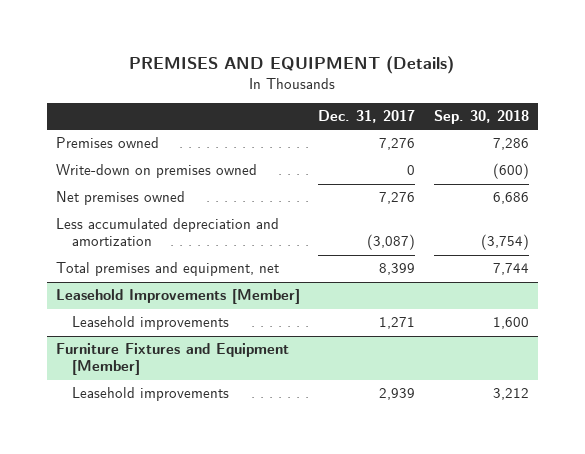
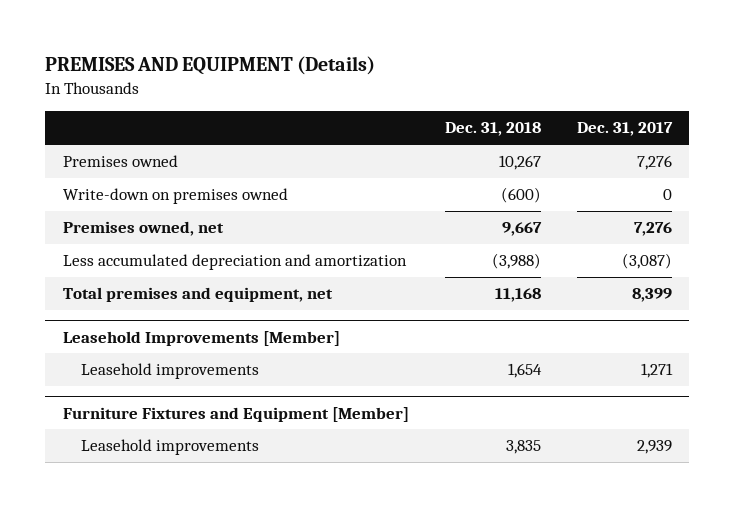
- | Dec. 31, 2017 | Sep. 30, 2018
+ | Dec. 31, 2018 | Dec. 31, 2017
- Net premises owned | 7,276 | 6,686
+ Premises owned, net | 9,667 | 7,276

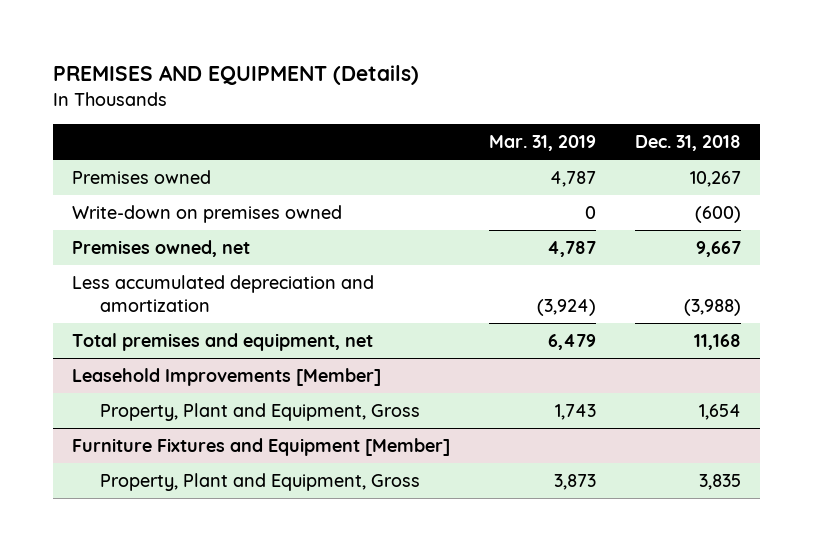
- | Dec. 31, 2018 | Dec. 31, 2017
+ | Mar. 31, 2019 | Dec. 31, 2018
@ Leasehold Improvements [Member]
- Leasehold improvements | 1,654 | 1,271
+ Property, Plant and Equipment, Gross | 1,743 | 1,654
@ Furniture Fixtures and Equipment [Member]
- Leasehold improvements | 3,835 | 2,939
+ Property, Plant and Equipment, Gross | 3,873 | 3,835

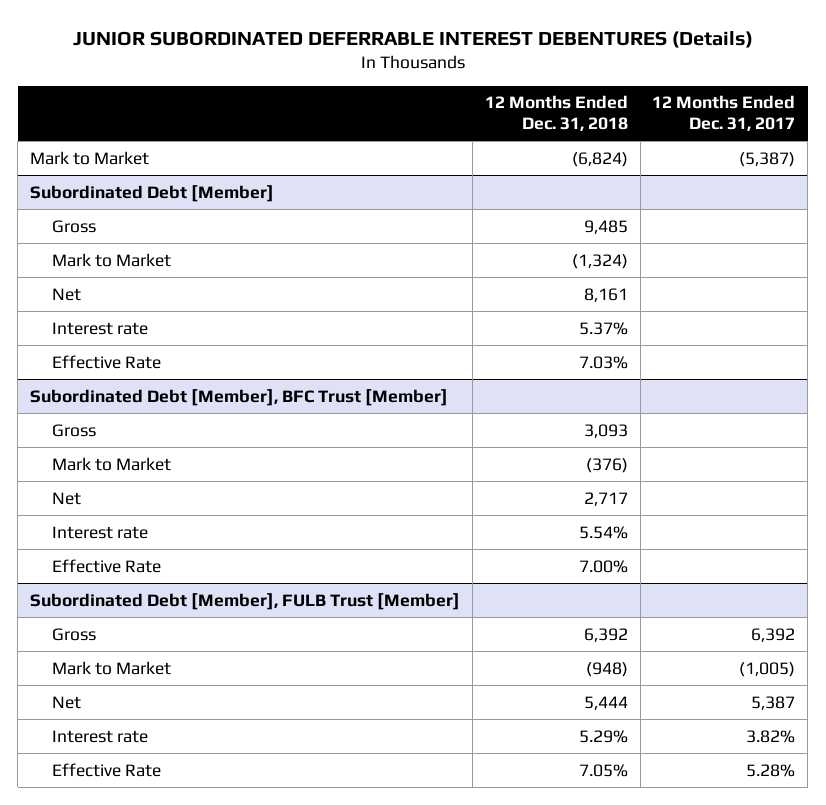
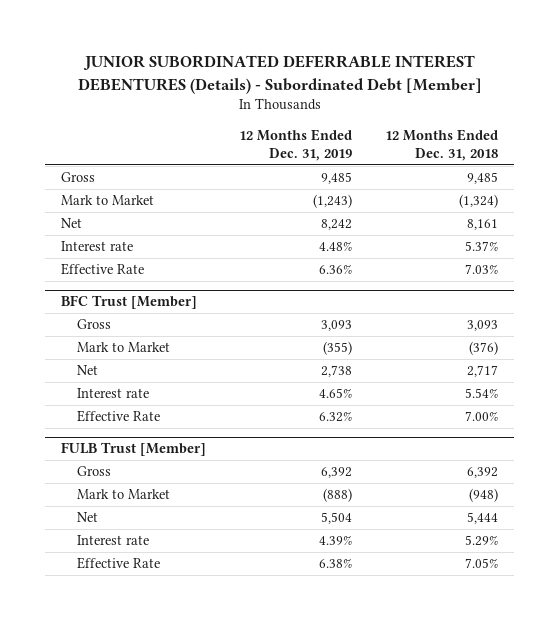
- JUNIOR SUBORDINATED DEFERRABLE INTEREST DEBENTURES (Details)
+ JUNIOR SUBORDINATED DEFERRABLE INTEREST DEBENTURES (Details) - Subordinated Debt [Member]
- | 12 Months Ended Dec. 31, 2018 | 12 Months Ended Dec. 31, 2017
+ | 12 Months Ended Dec. 31, 2019 | 12 Months Ended Dec. 31, 2018
- Mark to Market | (6,824) | (5,387)
- Subordinated Debt [Member]
- Subordinated Debt [Member], BFC Trust [Member]
+ BFC Trust [Member]
- Subordinated Debt [Member], FULB Trust [Member]
+ FULB Trust [Member]

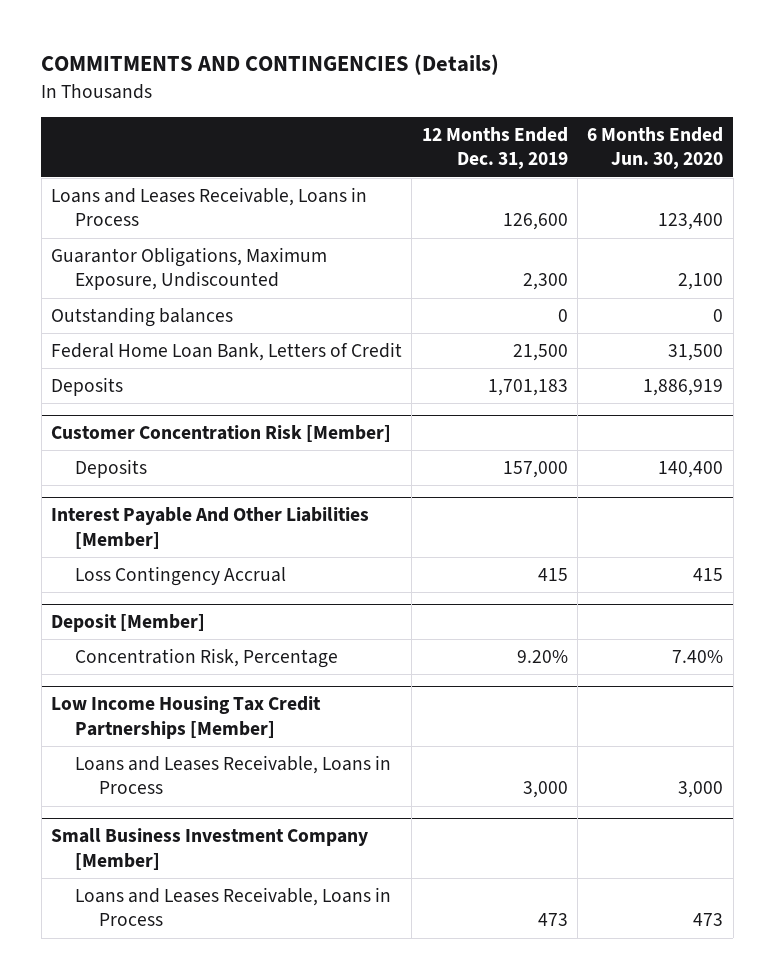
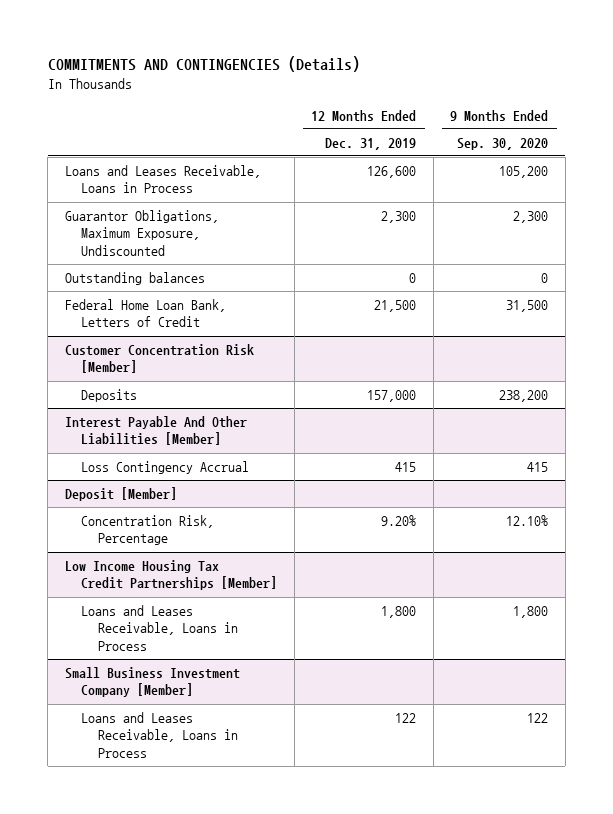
- | 12 Months Ended Dec. 31, 2019 | 6 Months Ended Jun. 30, 2020
+ | 12 Months Ended Dec. 31, 2019 | 9 Months Ended Sep. 30, 2020
- Deposits | 1,701,183 | 1,886,919
@ Low Income Housing Tax Credit Partnerships [Member]
- Loans and Leases Receivable, Loans in Process | 3,000 | 3,000
+ Loans and Leases Receivable, Loans in Process | 1,800 | 1,800
@ Small Business Investment Company [Member]
- Loans and Leases Receivable, Loans in Process | 473 | 473
+ Loans and Leases Receivable, Loans in Process | 122 | 122

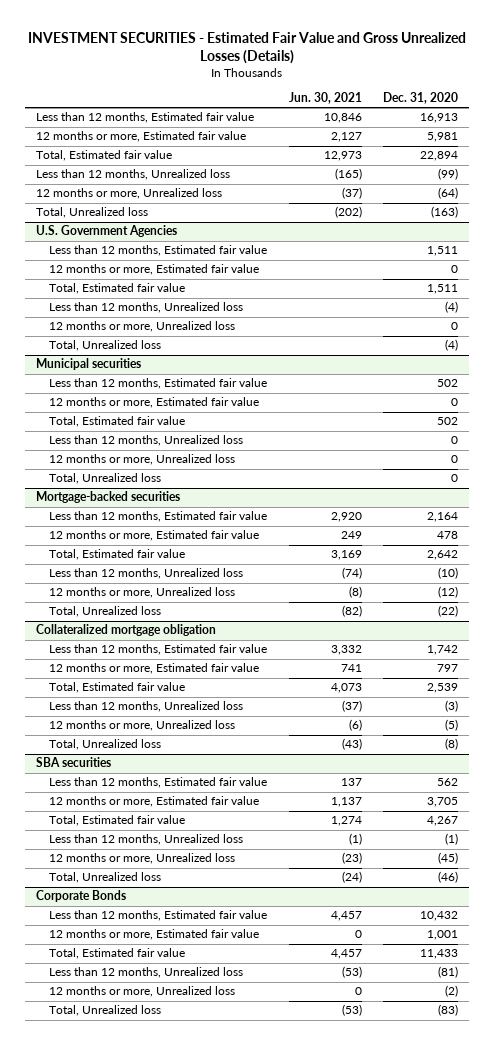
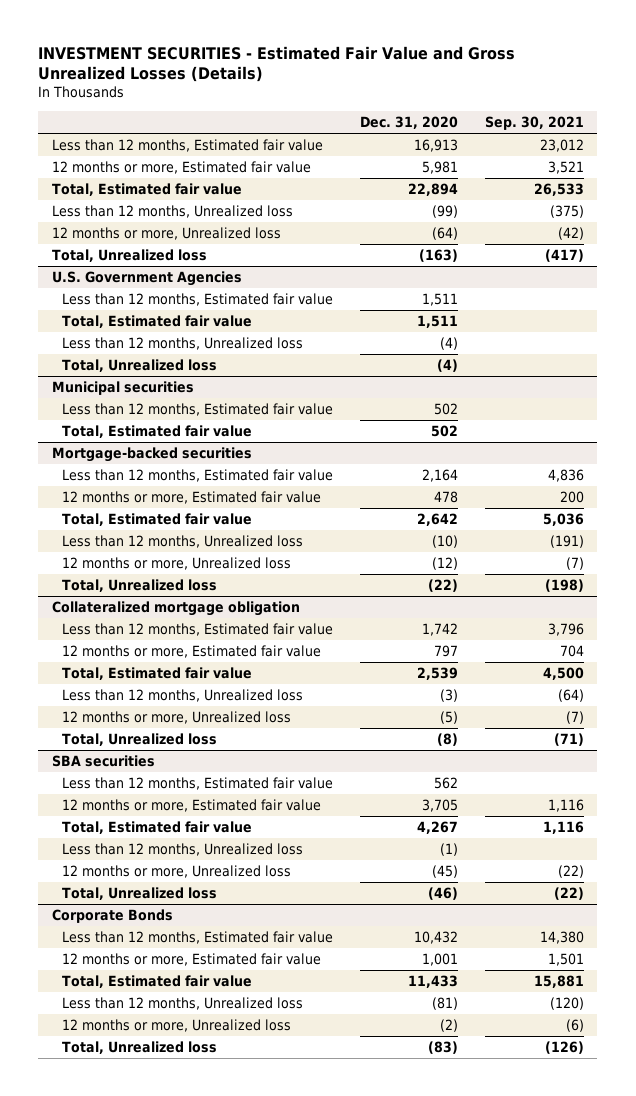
- | Jun. 30, 2021 | Dec. 31, 2020
+ | Dec. 31, 2020 | Sep. 30, 2021
@ U.S. Government Agencies
- 12 months or more, Estimated fair value | | 0
- 12 months or more, Unrealized loss | | 0
@ Municipal securities
- 12 months or more, Estimated fair value | | 0
- Less than 12 months, Unrealized loss | | 0
- 12 months or more, Unrealized loss | | 0
- Total, Unrealized loss | | 0

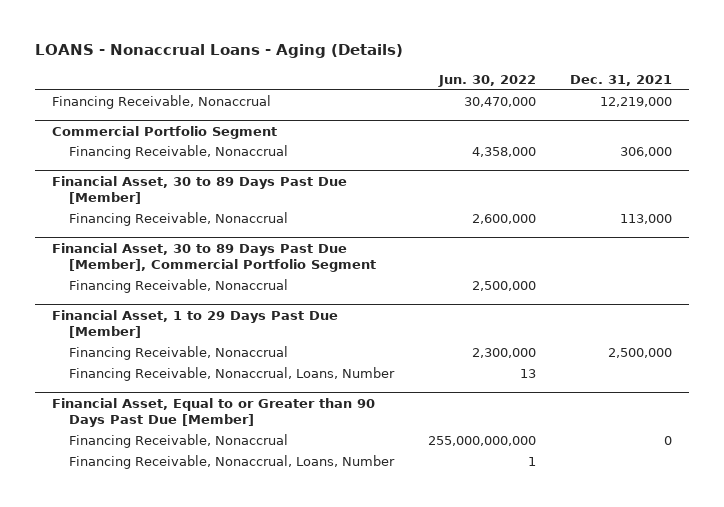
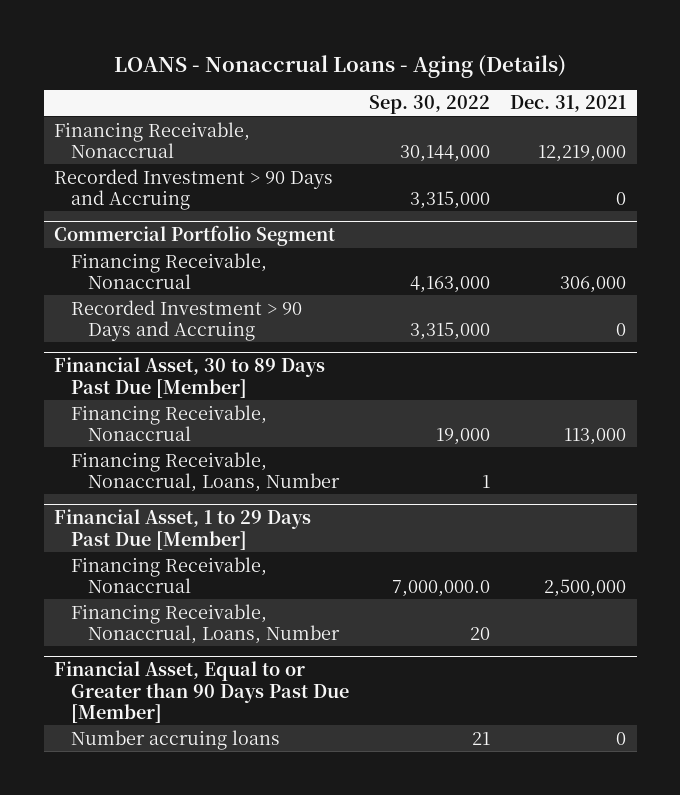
- | Jun. 30, 2022 | Dec. 31, 2021
+ | Sep. 30, 2022 | Dec. 31, 2021
+ Recorded Investment > 90 Days and Accruing | 3,315,000 | 0
@ Commercial Portfolio Segment
+ Recorded Investment > 90 Days and Accruing | 3,315,000 | 0
- Financial Asset, 30 to 89 Days Past Due [Member], Commercial Portfolio Segment
- Financing Receivable, Nonaccrual | 2,500,000 |
@ Financial Asset, 30 to 89 Days Past Due [Member]
+ Financing Receivable, Nonaccrual, Loans, Number | 1 |
@ Financial Asset, Equal to or Greater than 90 Days Past Due [Member]
- Financing Receivable, Nonaccrual | 255,000,000,000 | 0
- Financing Receivable, Nonaccrual, Loans, Number | 1 |
+ Number accruing loans | 21 | 0

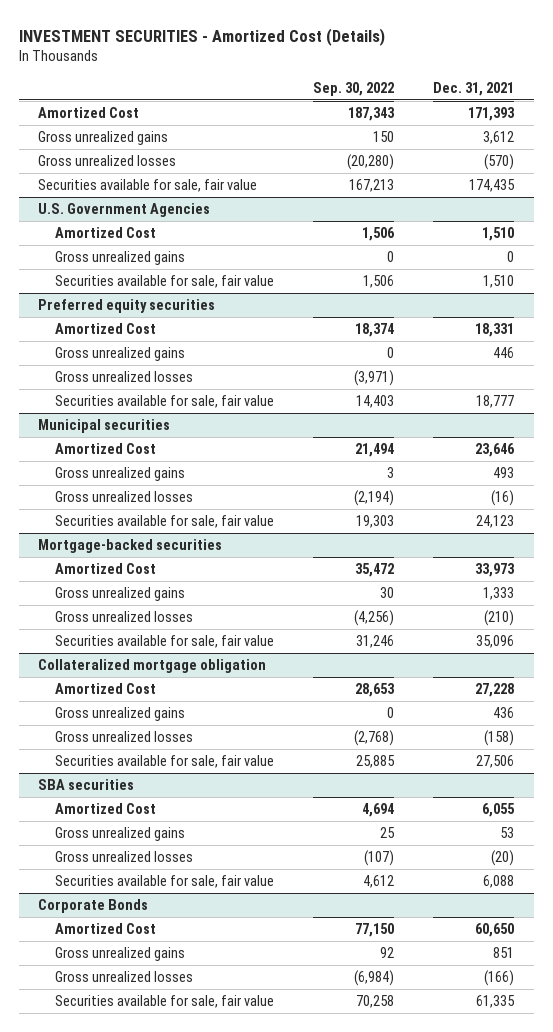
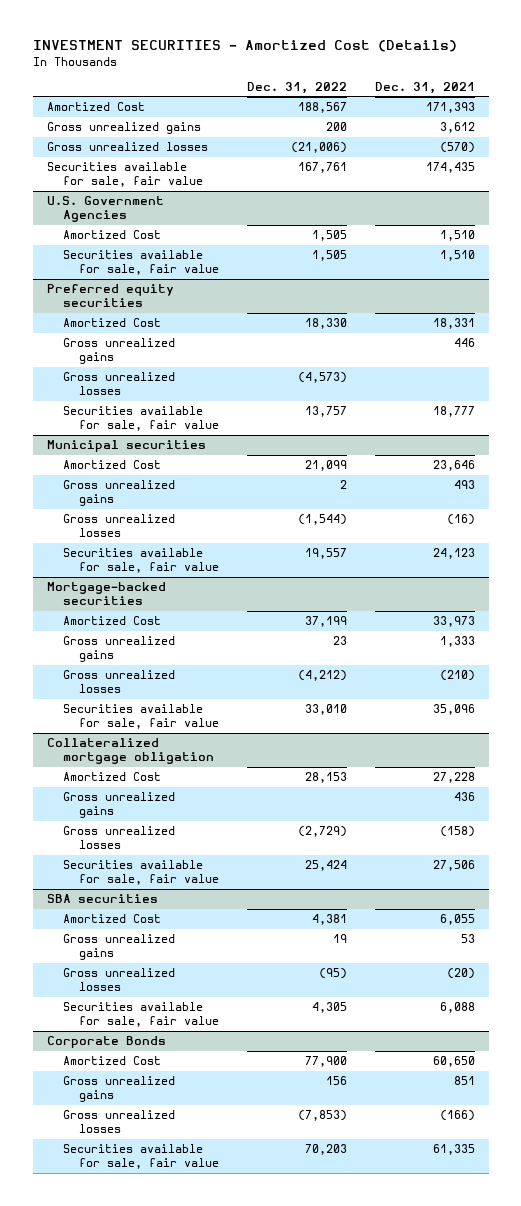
- | Sep. 30, 2022 | Dec. 31, 2021
+ | Dec. 31, 2022 | Dec. 31, 2021
@ U.S. Government Agencies
- Gross unrealized gains | 0 | 0

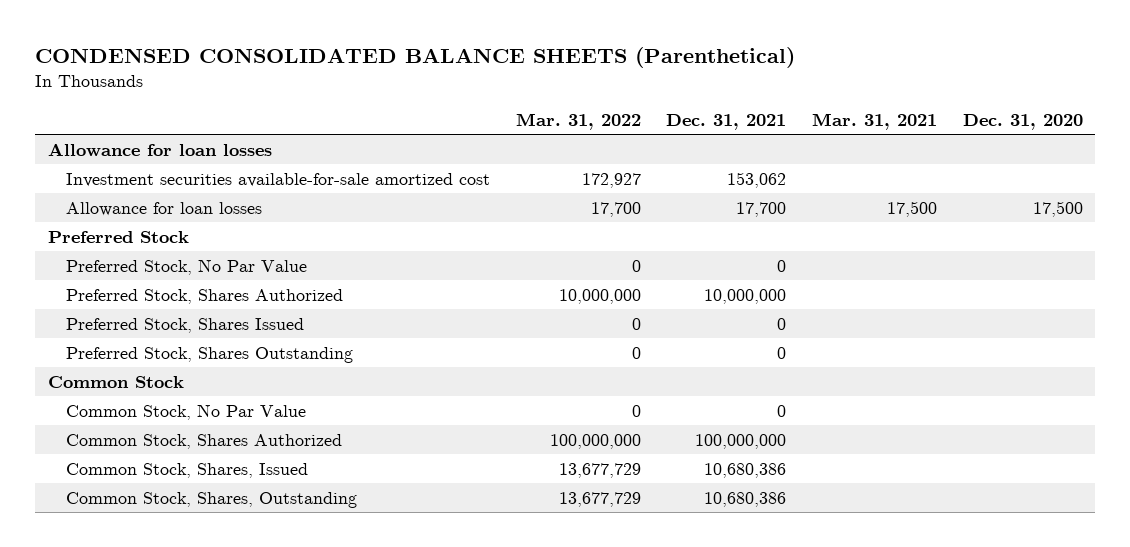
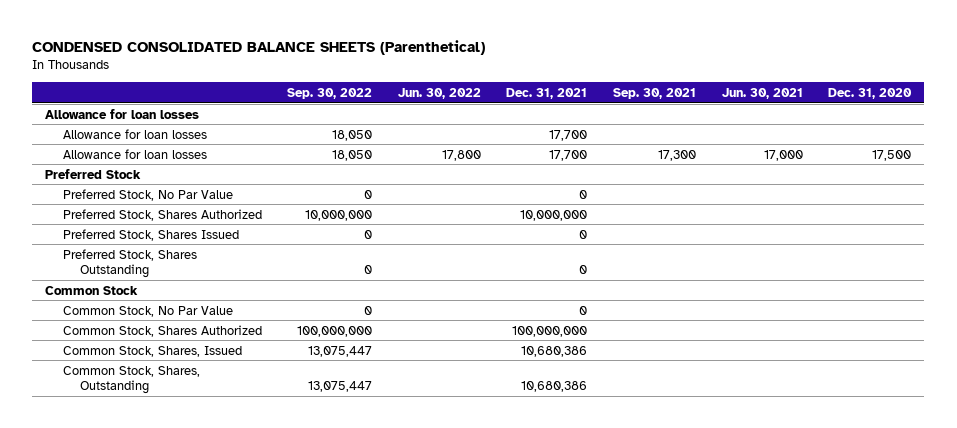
- | Mar. 31, 2022 | Dec. 31, 2021 | Mar. 31, 2021 | Dec. 31, 2020
+ | Sep. 30, 2022 | Jun. 30, 2022 | Dec. 31, 2021 | Sep. 30, 2021 | Jun. 30, 2021 | Dec. 31, 2020
- Investment securities available-for-sale amortized cost | 172,927 | 153,062 | |
+ Allowance for loan losses | 18,050 | | 17,700 | | |

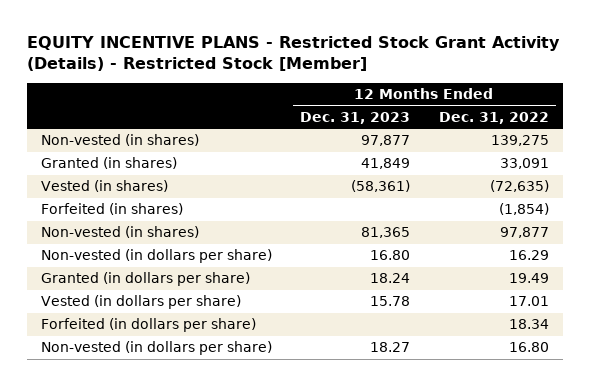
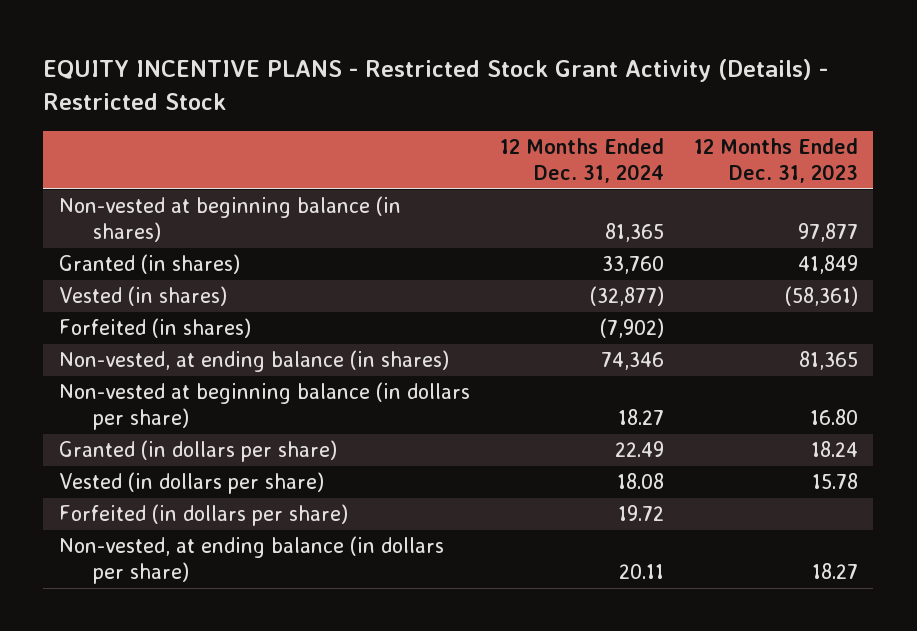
- EQUITY INCENTIVE PLANS - Restricted Stock Grant Activity (Details) - Restricted Stock [Member]
+ EQUITY INCENTIVE PLANS - Restricted Stock Grant Activity (Details) - Restricted Stock
- | 12 Months Ended Dec. 31, 2023 | 12 Months Ended Dec. 31, 2022
+ | 12 Months Ended Dec. 31, 2024 | 12 Months Ended Dec. 31, 2023
- Non-vested (in shares) | 97,877 | 139,275
+ Non-vested at beginning balance (in shares) | 81,365 | 97,877
- Non-vested (in shares) | 81,365 | 97,877
- Non-vested (in dollars per share) | 16.80 | 16.29
+ Non-vested, at ending balance (in shares) | 74,346 | 81,365
+ Non-vested at beginning balance (in dollars per share) | 18.27 | 16.80
- Non-vested (in dollars per share) | 18.27 | 16.80
+ Non-vested, at ending balance (in dollars per share) | 20.11 | 18.27

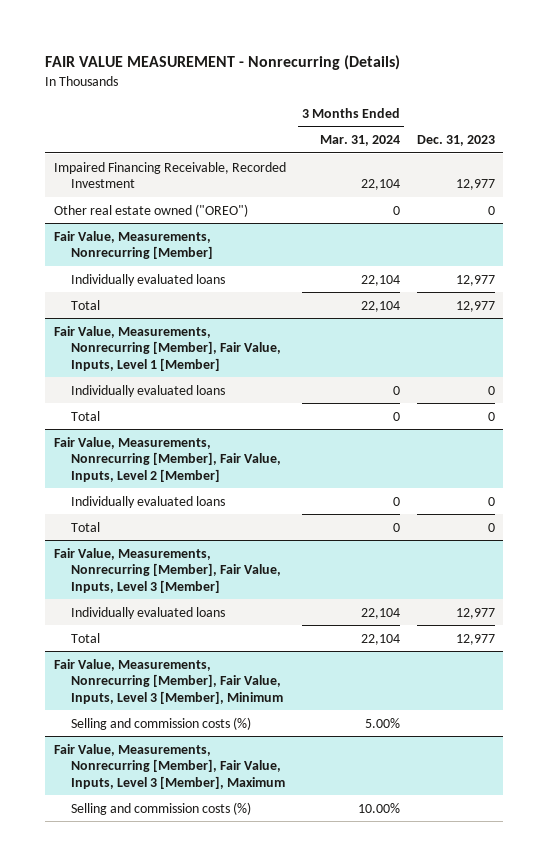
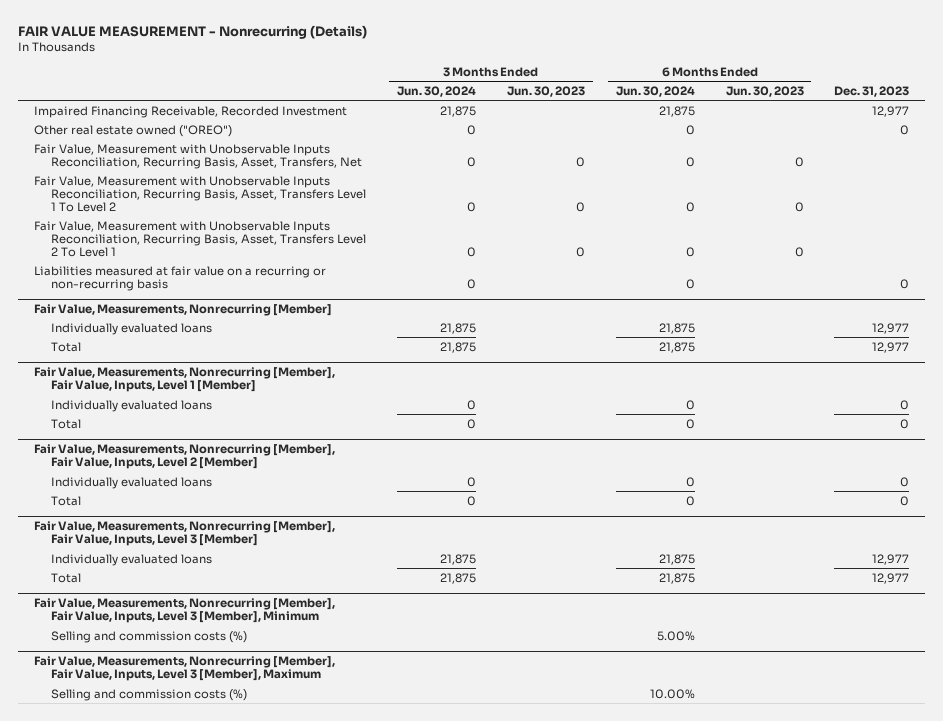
- | 3 Months Ended Mar. 31, 2024 | Dec. 31, 2023
+ | 3 Months Ended Jun. 30, 2024 | 3 Months Ended Jun. 30, 2023 | 6 Months Ended Jun. 30, 2024 | 6 Months Ended Jun. 30, 2023 | Dec. 31, 2023
+ Fair Value, Measurement with Unobservable Inputs Reconciliation, Recurring Basis, Asset, Transfers, Net | 0 | 0 | 0 | 0 |
+ Fair Value, Measurement with Unobservable Inputs Reconciliation, Recurring Basis, Asset, Transfers Level 1 To Level 2 | 0 | 0 | 0 | 0 |
+ Fair Value, Measurement with Unobservable Inputs Reconciliation, Recurring Basis, Asset, Transfers Level 2 To Level 1 | 0 | 0 | 0 | 0 |
+ Liabilities measured at fair value on a recurring or non-recurring basis | 0 | | 0 | | 0

